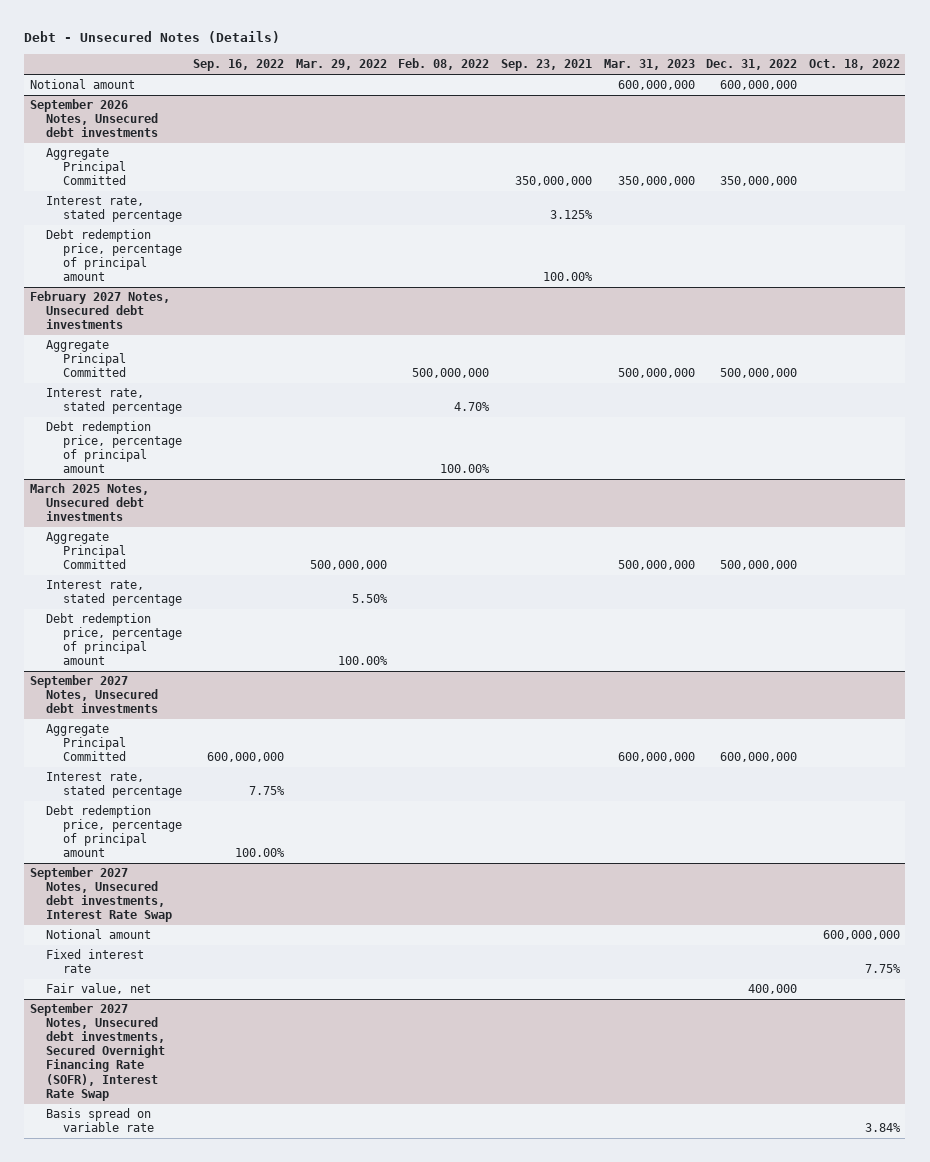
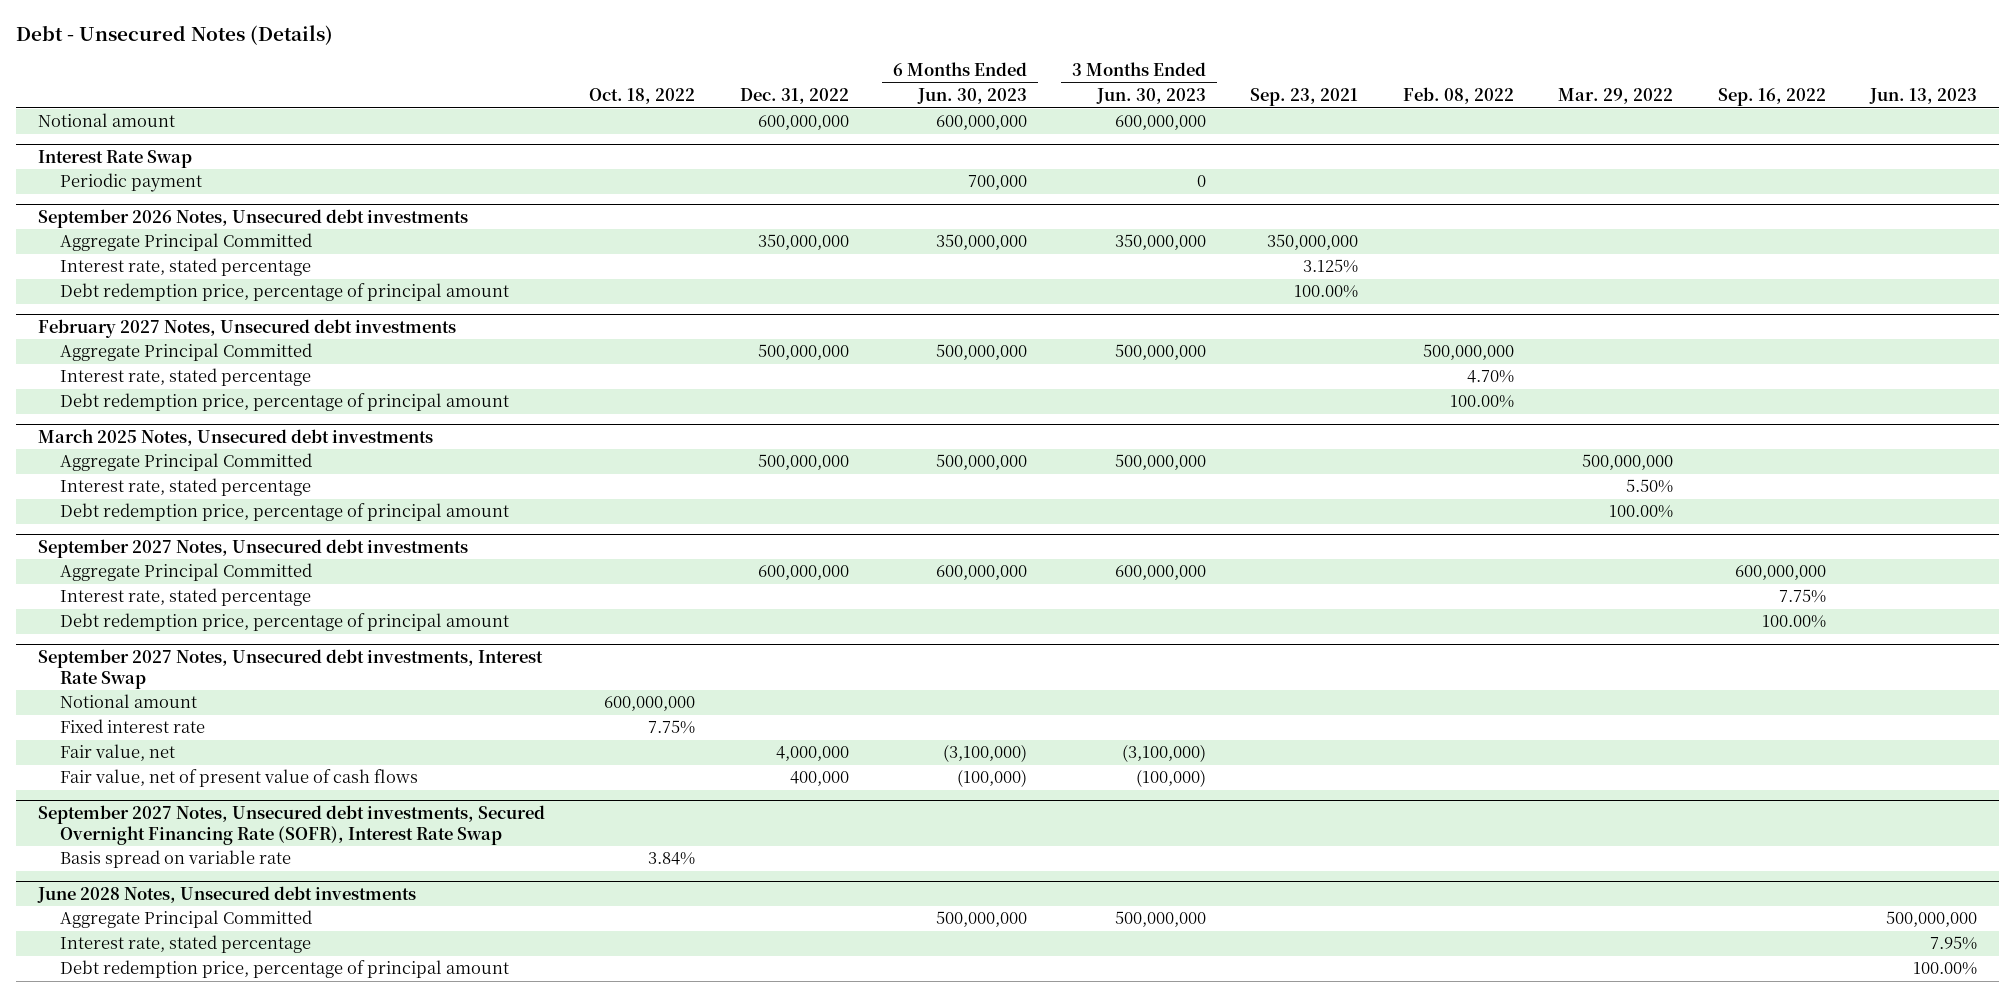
- | Sep. 16, 2022 | Mar. 29, 2022 | Feb. 08, 2022 | Sep. 23, 2021 | Mar. 31, 2023 | Dec. 31, 2022 | Oct. 18, 2022
+ | Oct. 18, 2022 | Dec. 31, 2022 | 6 Months Ended Jun. 30, 2023 | 3 Months Ended Jun. 30, 2023 | Sep. 23, 2021 | Feb. 08, 2022 | Mar. 29, 2022 | Sep. 16, 2022 | Jun. 13, 2023
+ Interest Rate Swap
+ Periodic payment | | | 700,000 | 0 | | | | |
@ September 2027 Notes, Unsecured debt investments, Interest Rate Swap
- Fair value, net | | | | | | 400,000 |
+ Fair value, net | | 4,000,000 | (3,100,000) | (3,100,000) | | | | |
+ Fair value, net of present value of cash flows | | 400,000 | (100,000) | (100,000) | | | | |
+ June 2028 Notes, Unsecured debt investments
+ Aggregate Principal Committed | | | 500,000,000 | 500,000,000 | | | | | 500,000,000
+ Interest rate, stated percentage | | | | | | | | | 7.95%
+ Debt redemption price, percentage of principal amount | | | | | | | | | 100.00%

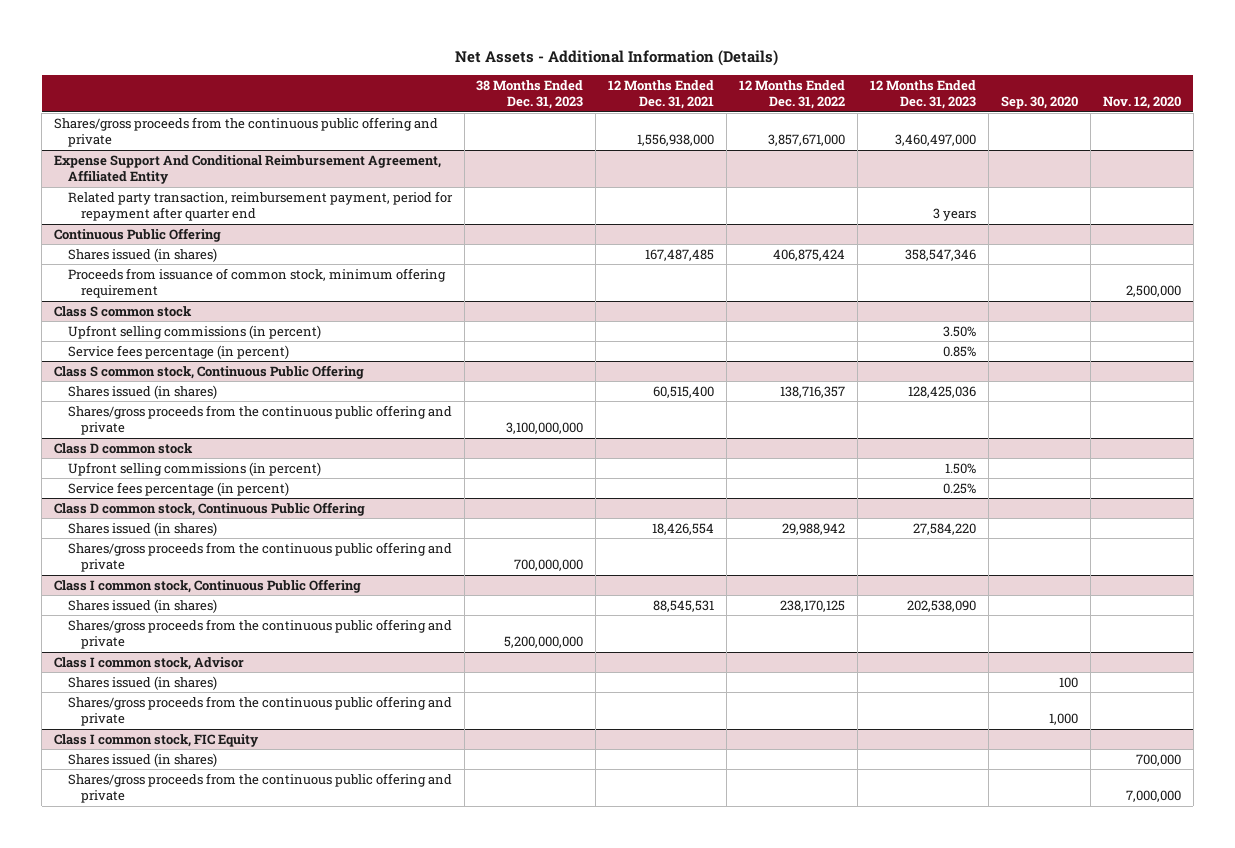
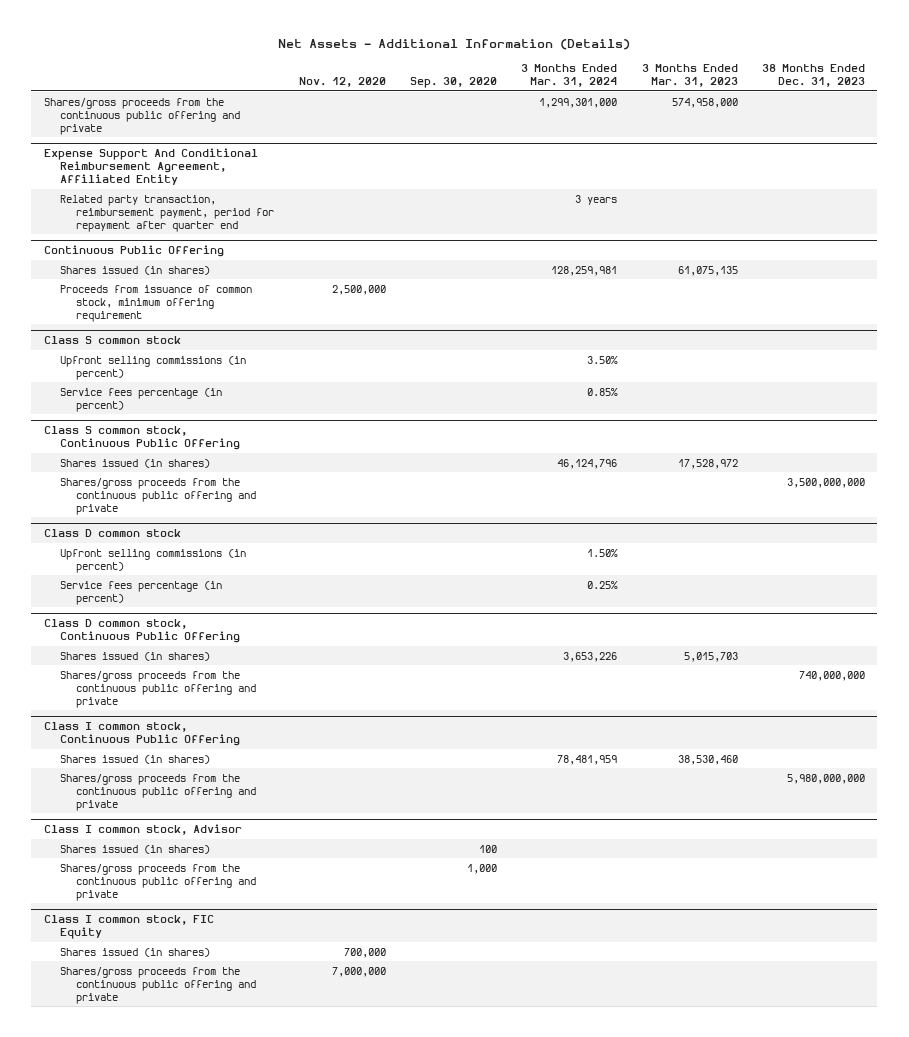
- | 38 Months Ended Dec. 31, 2023 | 12 Months Ended Dec. 31, 2021 | 12 Months Ended Dec. 31, 2022 | 12 Months Ended Dec. 31, 2023 | Sep. 30, 2020 | Nov. 12, 2020
+ | Nov. 12, 2020 | Sep. 30, 2020 | 3 Months Ended Mar. 31, 2024 | 3 Months Ended Mar. 31, 2023 | 38 Months Ended Dec. 31, 2023
@ Class S common stock, Continuous Public Offering
- Shares/gross proceeds from the continuous public offering and private | 3,100,000,000 | | | | |
+ Shares/gross proceeds from the continuous public offering and private | | | | | 3,500,000,000
@ Class D common stock, Continuous Public Offering
- Shares/gross proceeds from the continuous public offering and private | 700,000,000 | | | | |
+ Shares/gross proceeds from the continuous public offering and private | | | | | 740,000,000
@ Class I common stock, Continuous Public Offering
- Shares/gross proceeds from the continuous public offering and private | 5,200,000,000 | | | | |
+ Shares/gross proceeds from the continuous public offering and private | | | | | 5,980,000,000

